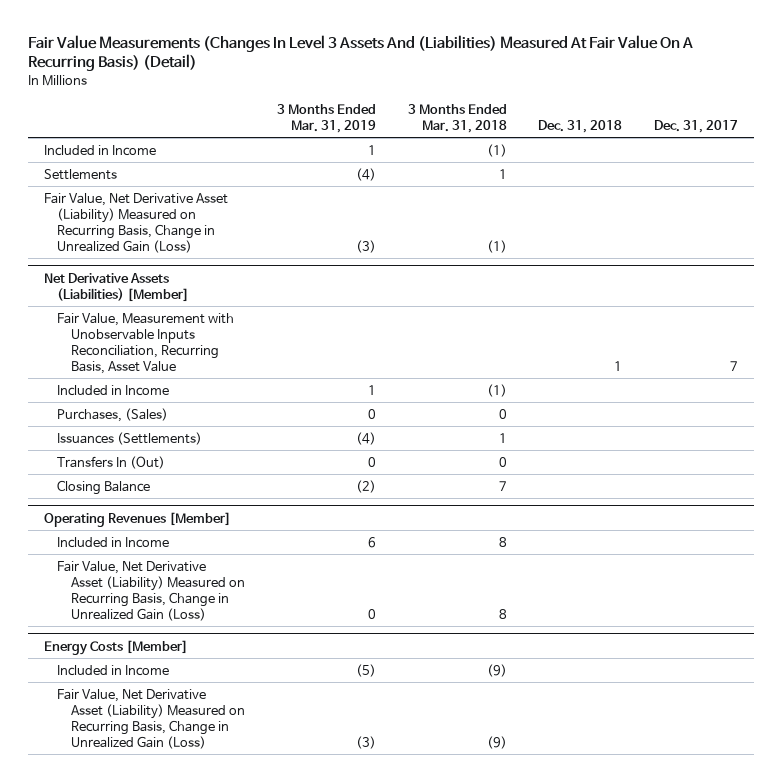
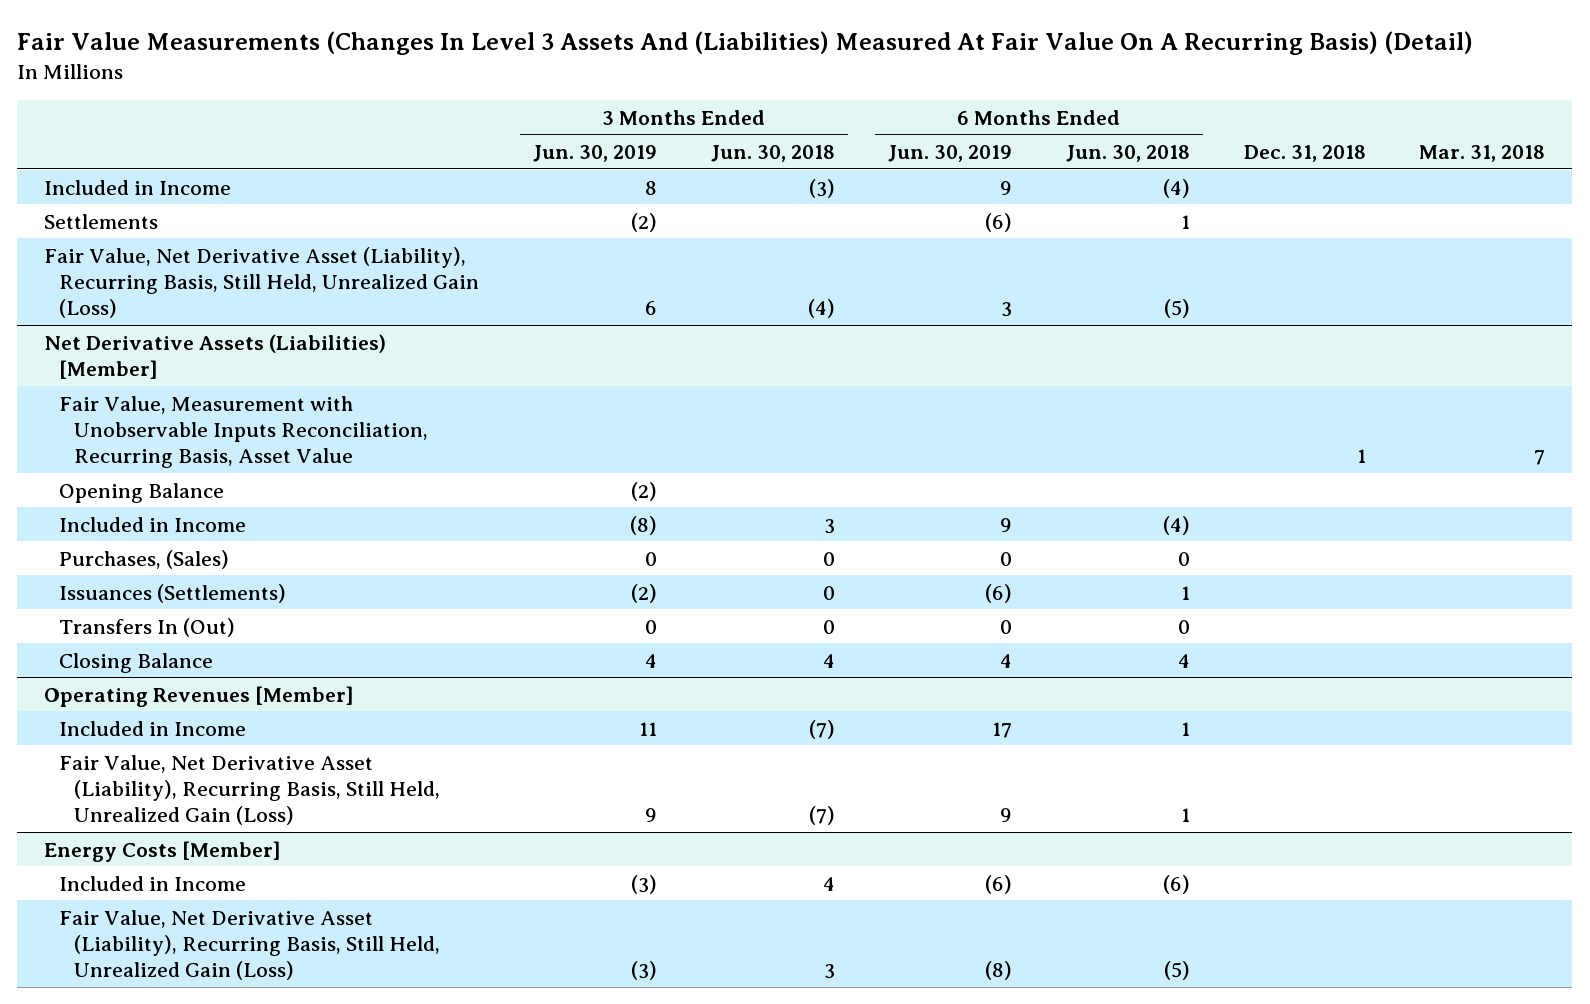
- | 3 Months Ended Mar. 31, 2019 | 3 Months Ended Mar. 31, 2018 | Dec. 31, 2018 | Dec. 31, 2017
+ | 3 Months Ended Jun. 30, 2019 | 3 Months Ended Jun. 30, 2018 | 6 Months Ended Jun. 30, 2019 | 6 Months Ended Jun. 30, 2018 | Dec. 31, 2018 | Mar. 31, 2018
- Fair Value, Net Derivative Asset (Liability) Measured on Recurring Basis, Change in Unrealized Gain (Loss) | (3) | (1) | |
+ Fair Value, Net Derivative Asset (Liability), Recurring Basis, Still Held, Unrealized Gain (Loss) | 6 | (4) | 3 | (5) | |
@ Net Derivative Assets (Liabilities) [Member]
+ Opening Balance | (2) | | | | |
@ Operating Revenues [Member]
- Fair Value, Net Derivative Asset (Liability) Measured on Recurring Basis, Change in Unrealized Gain (Loss) | 0 | 8 | |
+ Fair Value, Net Derivative Asset (Liability), Recurring Basis, Still Held, Unrealized Gain (Loss) | 9 | (7) | 9 | 1 | |
@ Energy Costs [Member]
- Fair Value, Net Derivative Asset (Liability) Measured on Recurring Basis, Change in Unrealized Gain (Loss) | (3) | (9) | |
+ Fair Value, Net Derivative Asset (Liability), Recurring Basis, Still Held, Unrealized Gain (Loss) | (3) | 3 | (8) | (5) | |

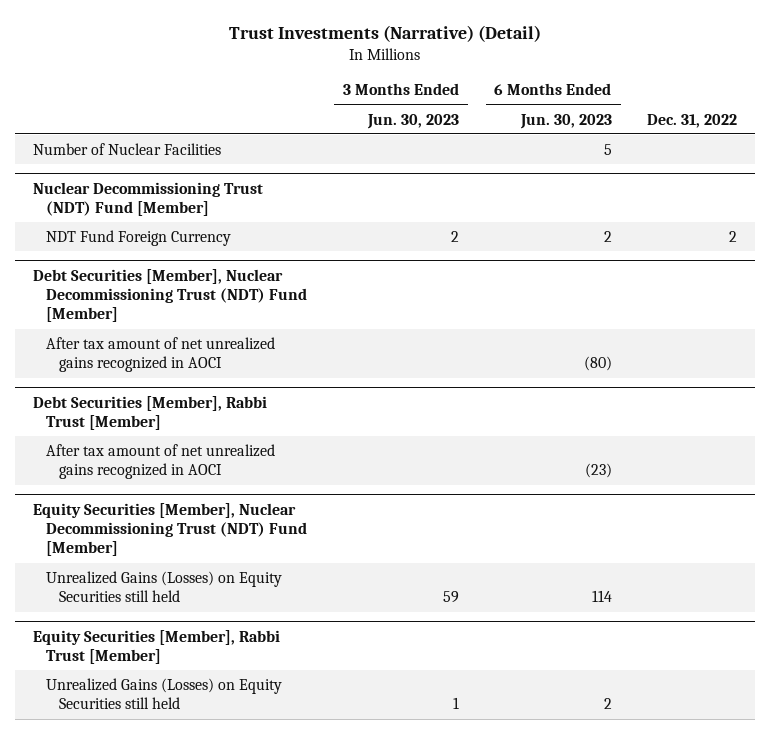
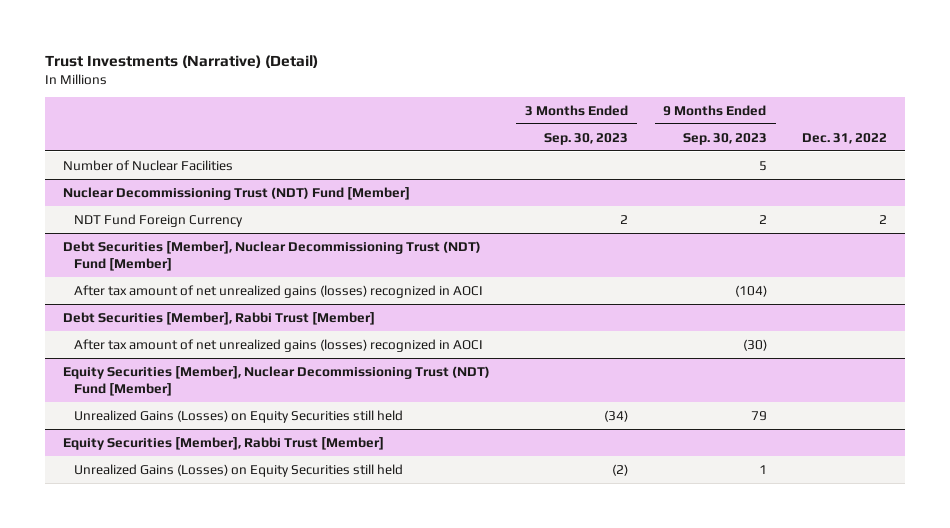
- | 3 Months Ended Jun. 30, 2023 | 6 Months Ended Jun. 30, 2023 | Dec. 31, 2022
+ | 3 Months Ended Sep. 30, 2023 | 9 Months Ended Sep. 30, 2023 | Dec. 31, 2022
@ Debt Securities [Member], Nuclear Decommissioning Trust (NDT) Fund [Member]
- After tax amount of net unrealized gains recognized in AOCI | | (80) |
+ After tax amount of net unrealized gains (losses) recognized in AOCI | | (104) |
@ Debt Securities [Member], Rabbi Trust [Member]
- After tax amount of net unrealized gains recognized in AOCI | | (23) |
+ After tax amount of net unrealized gains (losses) recognized in AOCI | | (30) |

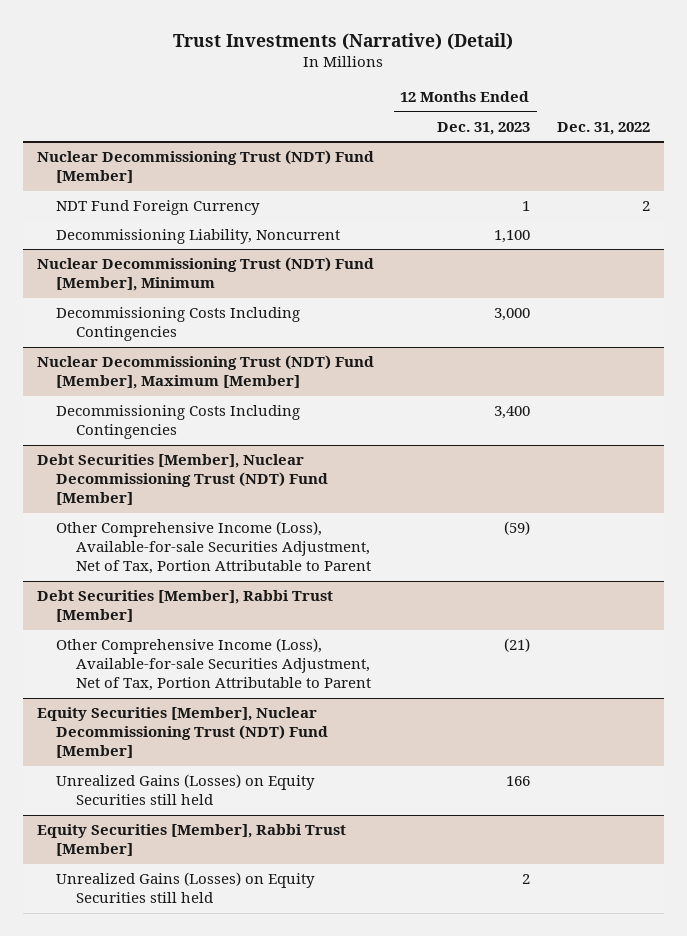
- | 3 Months Ended Sep. 30, 2023 | 9 Months Ended Sep. 30, 2023 | Dec. 31, 2022
+ | 12 Months Ended Dec. 31, 2023 | Dec. 31, 2022
- Number of Nuclear Facilities | | 5 |
@ Nuclear Decommissioning Trust (NDT) Fund [Member]
+ Decommissioning Liability, Noncurrent | 1,100 |
+ Nuclear Decommissioning Trust (NDT) Fund [Member], Minimum
+ Decommissioning Costs Including Contingencies | 3,000 |
+ Nuclear Decommissioning Trust (NDT) Fund [Member], Maximum [Member]
+ Decommissioning Costs Including Contingencies | 3,400 |
@ Debt Securities [Member], Nuclear Decommissioning Trust (NDT) Fund [Member]
- After tax amount of net unrealized gains (losses) recognized in AOCI | | (104) |
+ Other Comprehensive Income (Loss), Available-for-sale Securities Adjustment, Net of Tax, Portion Attributable to Parent | (59) |
@ Debt Securities [Member], Rabbi Trust [Member]
- After tax amount of net unrealized gains (losses) recognized in AOCI | | (30) |
+ Other Comprehensive Income (Loss), Available-for-sale Securities Adjustment, Net of Tax, Portion Attributable to Parent | (21) |

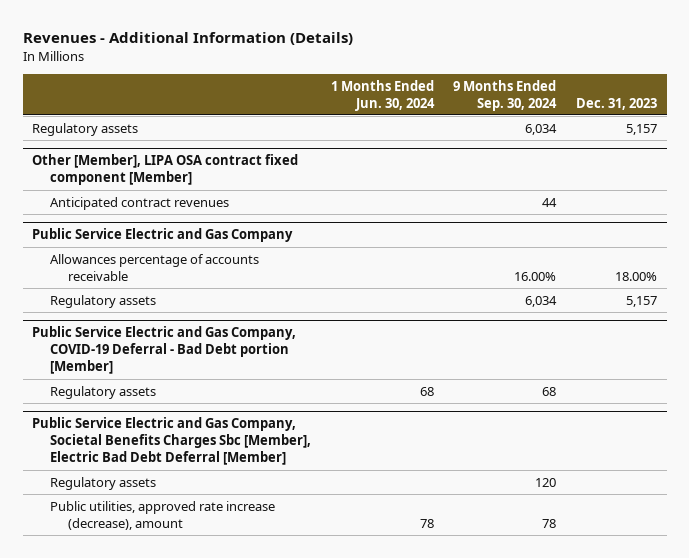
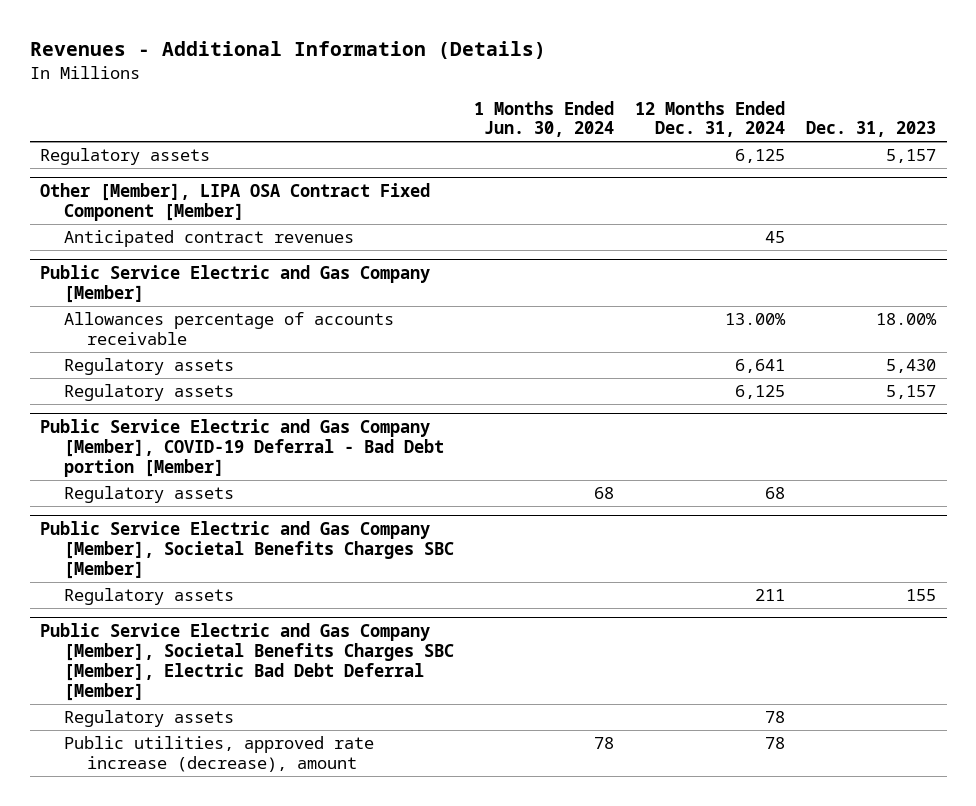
- | 1 Months Ended Jun. 30, 2024 | 9 Months Ended Sep. 30, 2024 | Dec. 31, 2023
+ | 1 Months Ended Jun. 30, 2024 | 12 Months Ended Dec. 31, 2024 | Dec. 31, 2023
- Other [Member], LIPA OSA contract fixed component [Member]
+ Other [Member], LIPA OSA Contract Fixed Component [Member]
- Public Service Electric and Gas Company
+ Public Service Electric and Gas Company [Member]
+ Regulatory assets | | 6,641 | 5,430
- Public Service Electric and Gas Company, COVID-19 Deferral - Bad Debt portion [Member]
+ Public Service Electric and Gas Company [Member], COVID-19 Deferral - Bad Debt portion [Member]
- Public Service Electric and Gas Company, Societal Benefits Charges Sbc [Member], Electric Bad Debt Deferral [Member]
+ Public Service Electric and Gas Company [Member], Societal Benefits Charges SBC [Member]
+ Regulatory assets | | 211 | 155
+ Public Service Electric and Gas Company [Member], Societal Benefits Charges SBC [Member], Electric Bad Debt Deferral [Member]

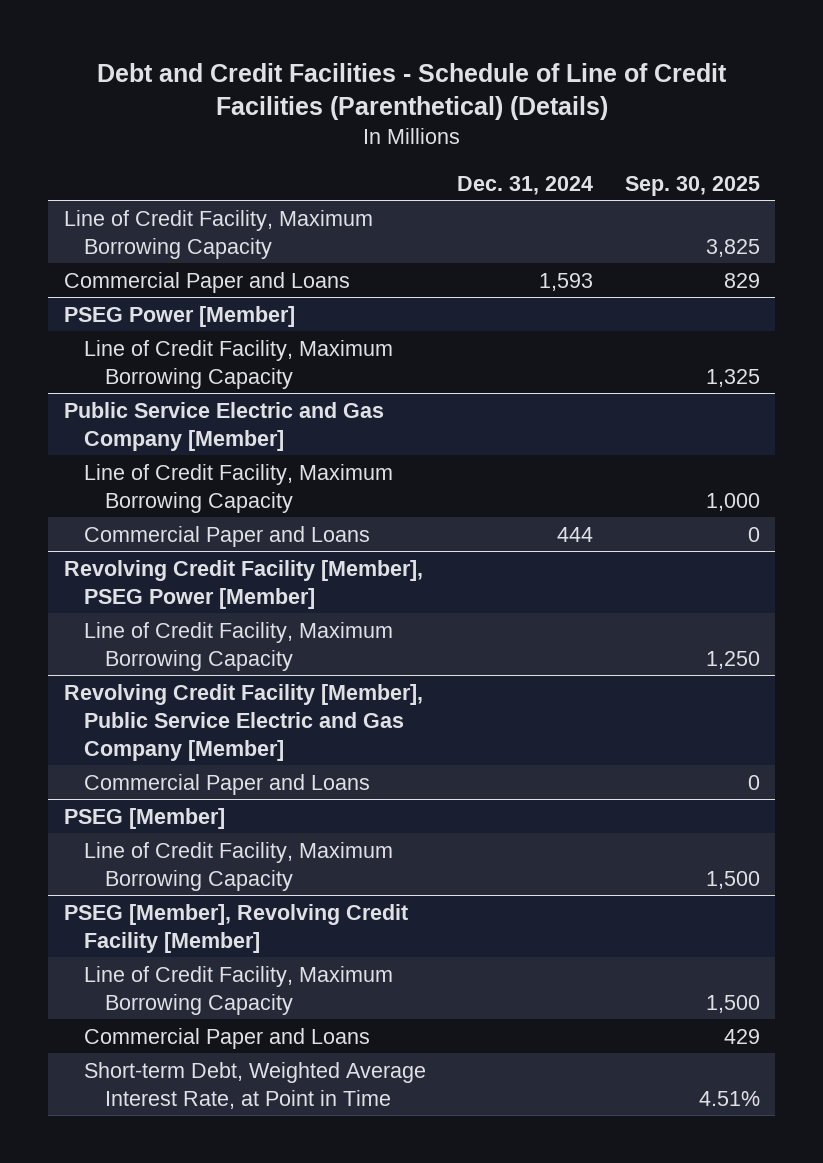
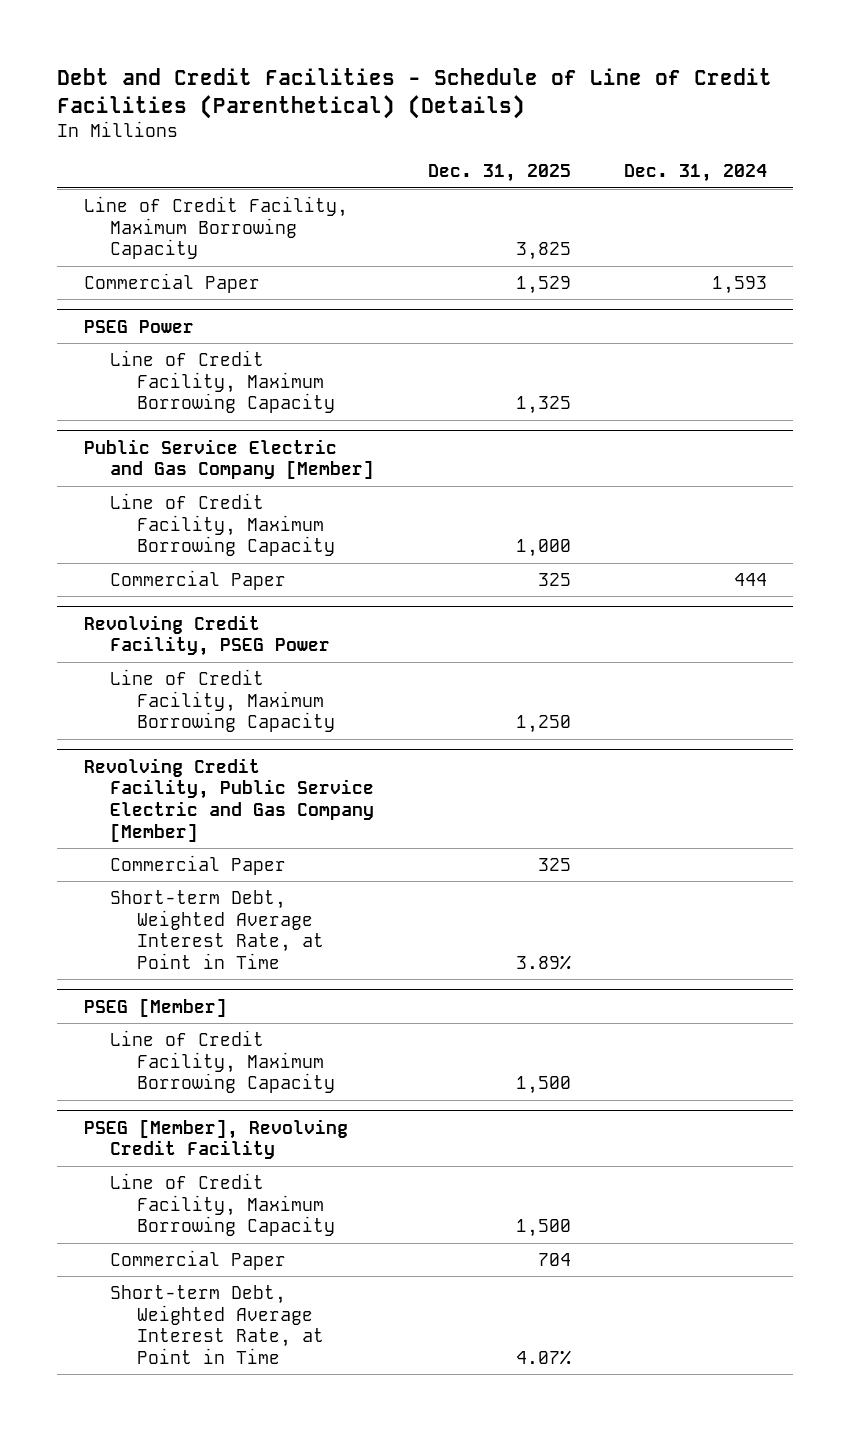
- | Dec. 31, 2024 | Sep. 30, 2025
+ | Dec. 31, 2025 | Dec. 31, 2024
- Commercial Paper and Loans | 1,593 | 829
- PSEG Power [Member]
+ Commercial Paper | 1,529 | 1,593
+ PSEG Power
@ Public Service Electric and Gas Company [Member]
- Commercial Paper and Loans | 444 | 0
- Revolving Credit Facility [Member], PSEG Power [Member]
@ Public Service Electric and Gas Company [Member]
+ Commercial Paper | 325 | 444
+ Revolving Credit Facility, PSEG Power
- Revolving Credit Facility [Member], Public Service Electric and Gas Company [Member]
- Commercial Paper and Loans | | 0
+ Revolving Credit Facility, Public Service Electric and Gas Company [Member]
+ Commercial Paper | 325 |
+ Short-term Debt, Weighted Average Interest Rate, at Point in Time | 3.89% |
- PSEG [Member], Revolving Credit Facility [Member]
+ PSEG [Member], Revolving Credit Facility
- Commercial Paper and Loans | | 429
+ Commercial Paper | 704 |

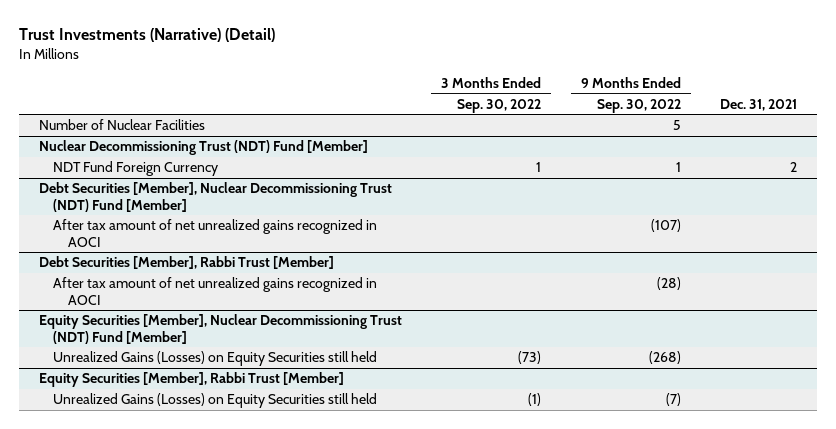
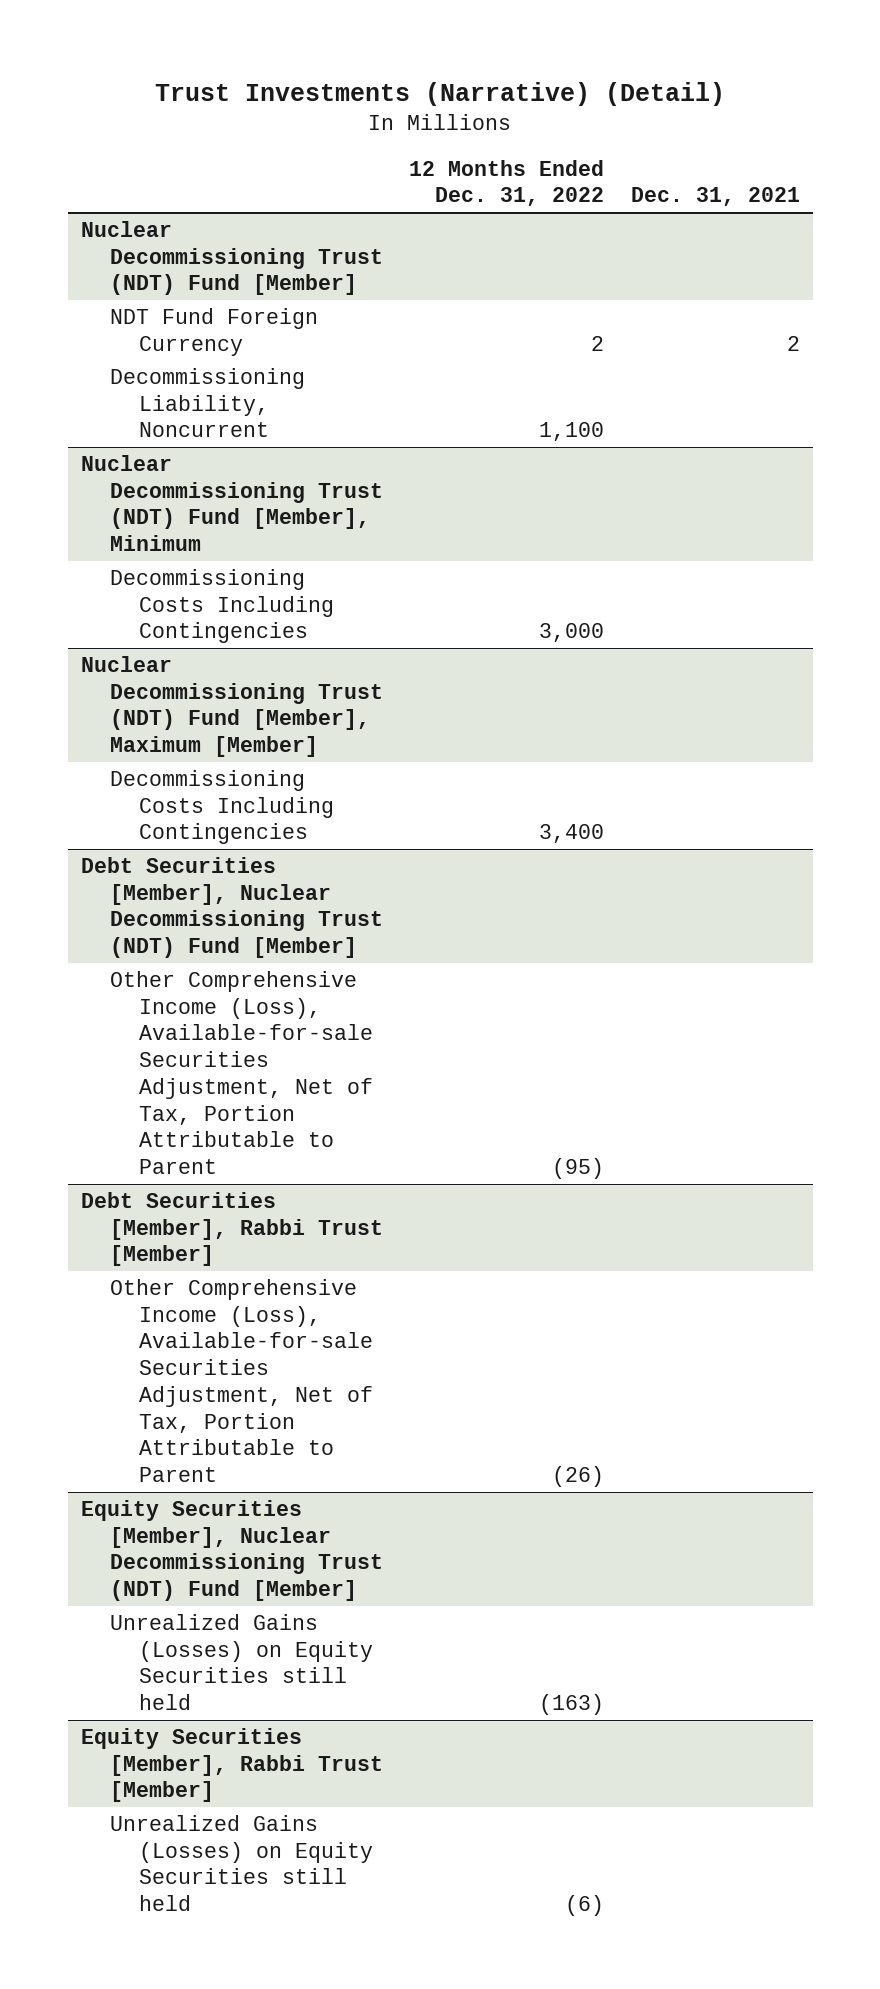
- | 3 Months Ended Sep. 30, 2022 | 9 Months Ended Sep. 30, 2022 | Dec. 31, 2021
+ | 12 Months Ended Dec. 31, 2022 | Dec. 31, 2021
- Number of Nuclear Facilities | | 5 |
@ Nuclear Decommissioning Trust (NDT) Fund [Member]
+ Decommissioning Liability, Noncurrent | 1,100 |
+ Nuclear Decommissioning Trust (NDT) Fund [Member], Minimum
+ Decommissioning Costs Including Contingencies | 3,000 |
+ Nuclear Decommissioning Trust (NDT) Fund [Member], Maximum [Member]
+ Decommissioning Costs Including Contingencies | 3,400 |
@ Debt Securities [Member], Nuclear Decommissioning Trust (NDT) Fund [Member]
- After tax amount of net unrealized gains recognized in AOCI | | (107) |
+ Other Comprehensive Income (Loss), Available-for-sale Securities Adjustment, Net of Tax, Portion Attributable to Parent | (95) |
@ Debt Securities [Member], Rabbi Trust [Member]
- After tax amount of net unrealized gains recognized in AOCI | | (28) |
+ Other Comprehensive Income (Loss), Available-for-sale Securities Adjustment, Net of Tax, Portion Attributable to Parent | (26) |

